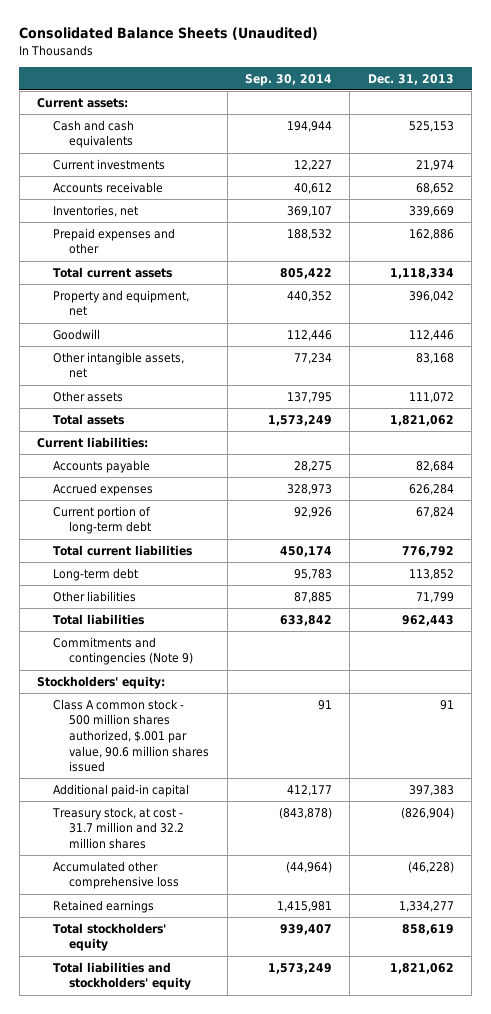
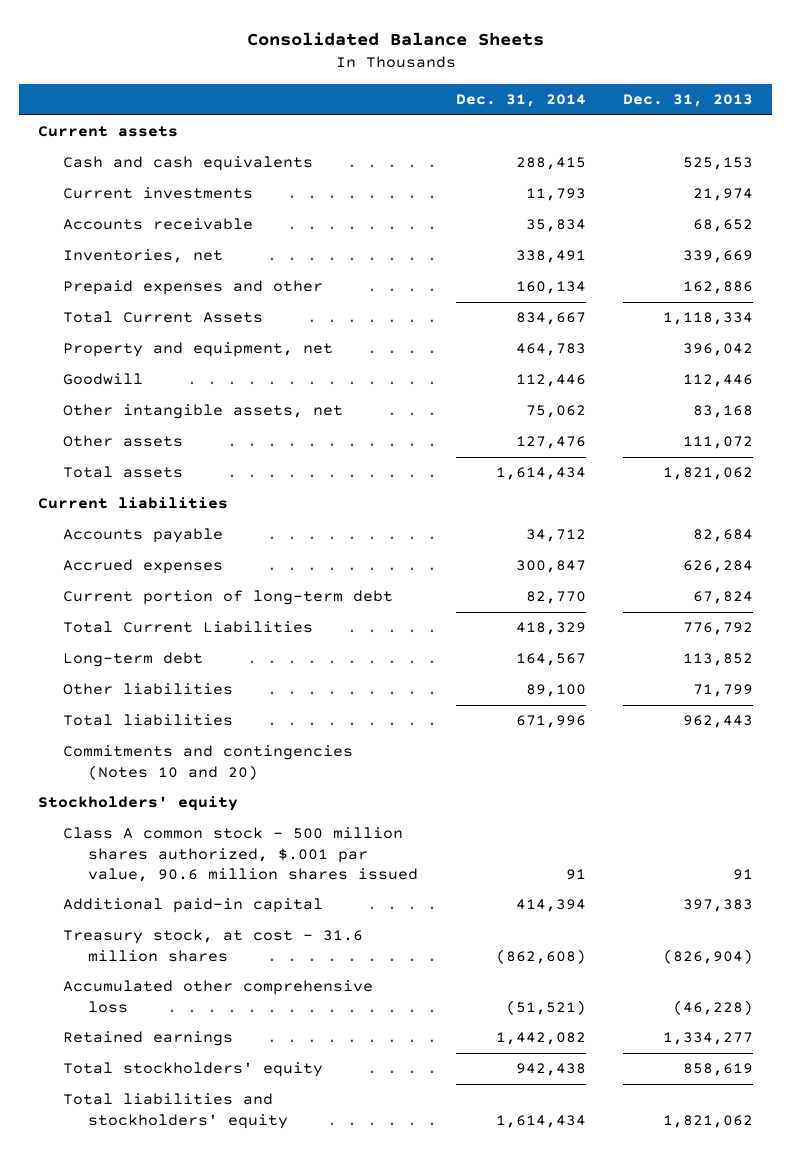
- Consolidated Balance Sheets (Unaudited)
+ Consolidated Balance Sheets
- | Sep. 30, 2014 | Dec. 31, 2013
+ | Dec. 31, 2014 | Dec. 31, 2013
- Current assets:
+ Current assets
- Total current assets | 805,422 | 1,118,334
+ Total Current Assets | 834,667 | 1,118,334
- Current liabilities:
+ Current liabilities
- Total current liabilities | 450,174 | 776,792
+ Total Current Liabilities | 418,329 | 776,792
- Commitments and contingencies (Note 9)
- Stockholders' equity:
+ Commitments and contingencies (Notes 10 and 20)
+ Stockholders' equity
- Treasury stock, at cost - 31.7 million and 32.2 million shares | (843,878) | (826,904)
+ Treasury stock, at cost - 31.6 million shares | (862,608) | (826,904)

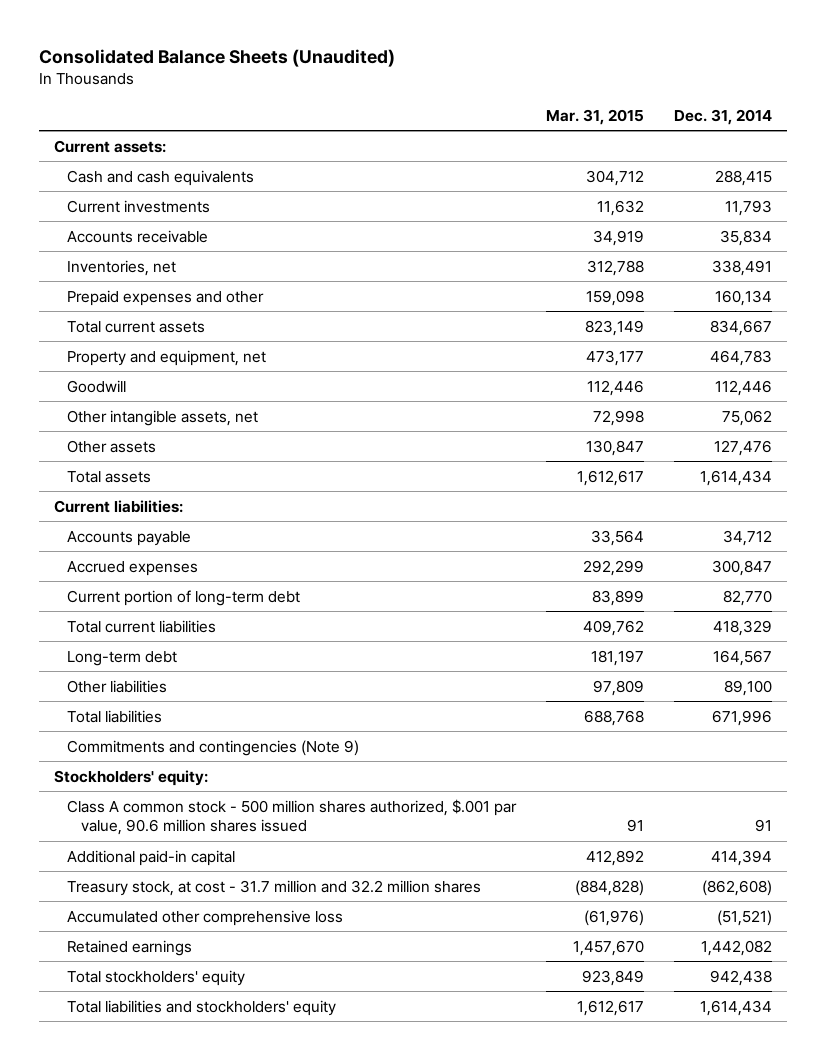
- Consolidated Balance Sheets
+ Consolidated Balance Sheets (Unaudited)
- | Dec. 31, 2014 | Dec. 31, 2013
+ | Mar. 31, 2015 | Dec. 31, 2014
- Current assets
+ Current assets:
- Total Current Assets | 834,667 | 1,118,334
+ Total current assets | 823,149 | 834,667
- Current liabilities
+ Current liabilities:
- Total Current Liabilities | 418,329 | 776,792
+ Total current liabilities | 409,762 | 418,329
- Commitments and contingencies (Notes 10 and 20)
- Stockholders' equity
+ Commitments and contingencies (Note 9)
+ Stockholders' equity:
- Treasury stock, at cost - 31.6 million shares | (862,608) | (826,904)
+ Treasury stock, at cost - 31.7 million and 32.2 million shares | (884,828) | (862,608)

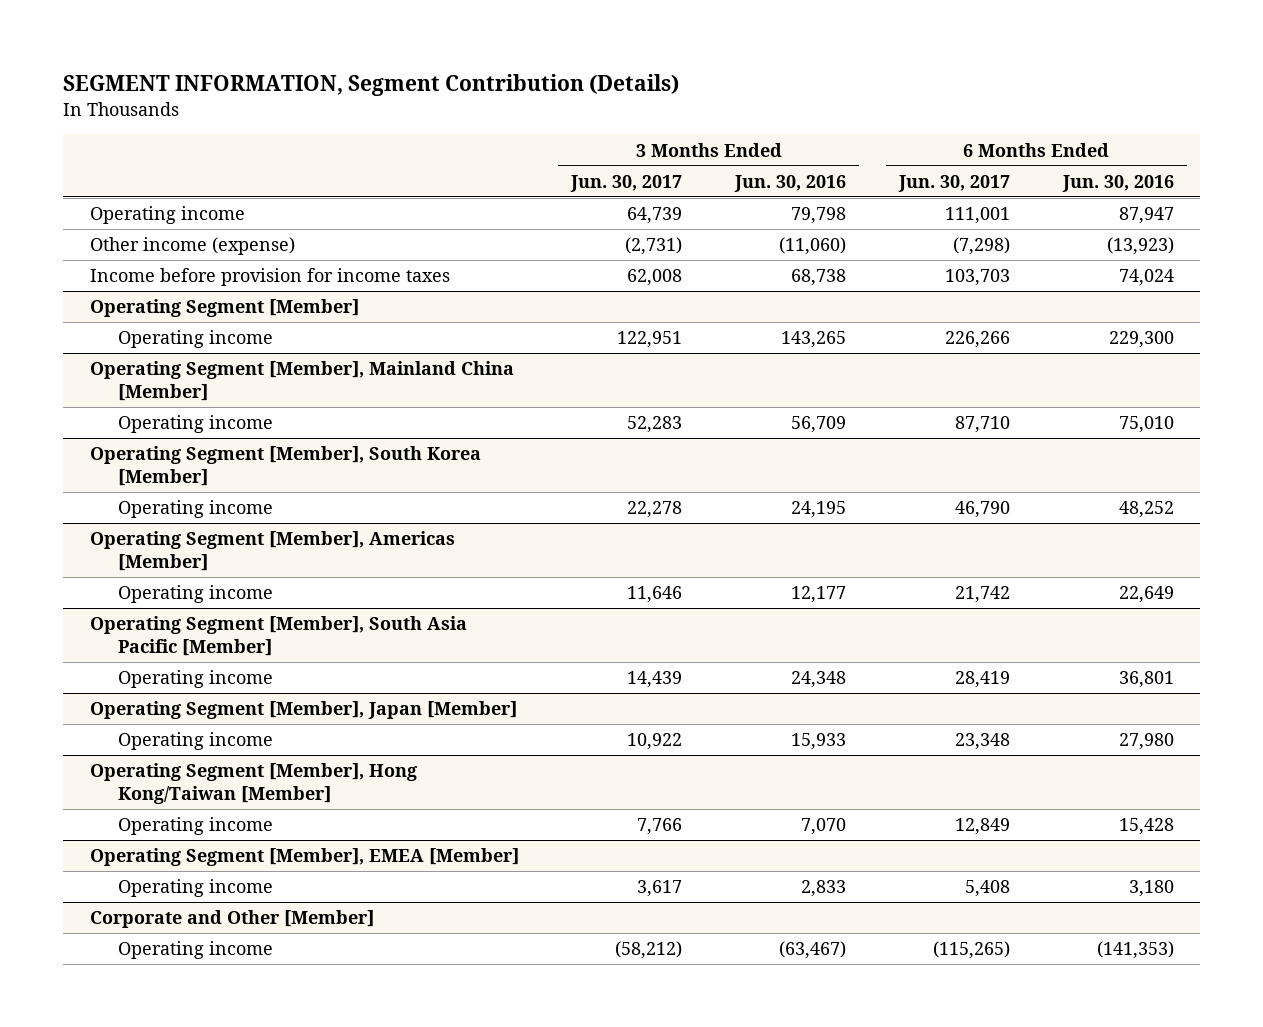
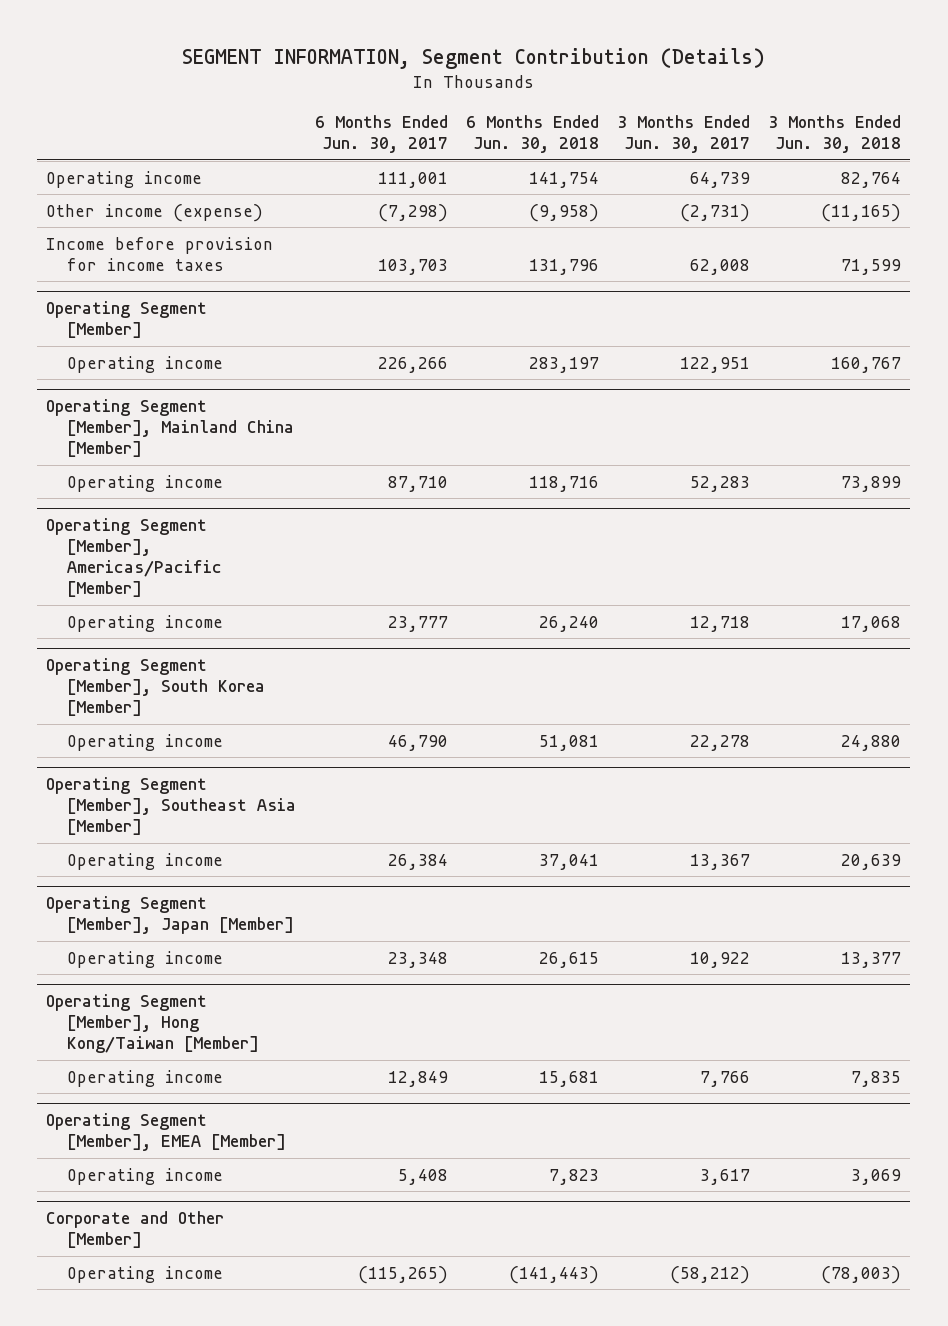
- | 3 Months Ended Jun. 30, 2017 | 3 Months Ended Jun. 30, 2016 | 6 Months Ended Jun. 30, 2017 | 6 Months Ended Jun. 30, 2016
+ | 6 Months Ended Jun. 30, 2017 | 6 Months Ended Jun. 30, 2018 | 3 Months Ended Jun. 30, 2017 | 3 Months Ended Jun. 30, 2018
+ Operating Segment [Member], Americas/Pacific [Member]
+ Operating income | 23,777 | 26,240 | 12,718 | 17,068
- Operating Segment [Member], Americas [Member]
- Operating income | 11,646 | 12,177 | 21,742 | 22,649
- Operating Segment [Member], South Asia Pacific [Member]
- Operating income | 14,439 | 24,348 | 28,419 | 36,801
+ Operating Segment [Member], Southeast Asia [Member]
+ Operating income | 26,384 | 37,041 | 13,367 | 20,639

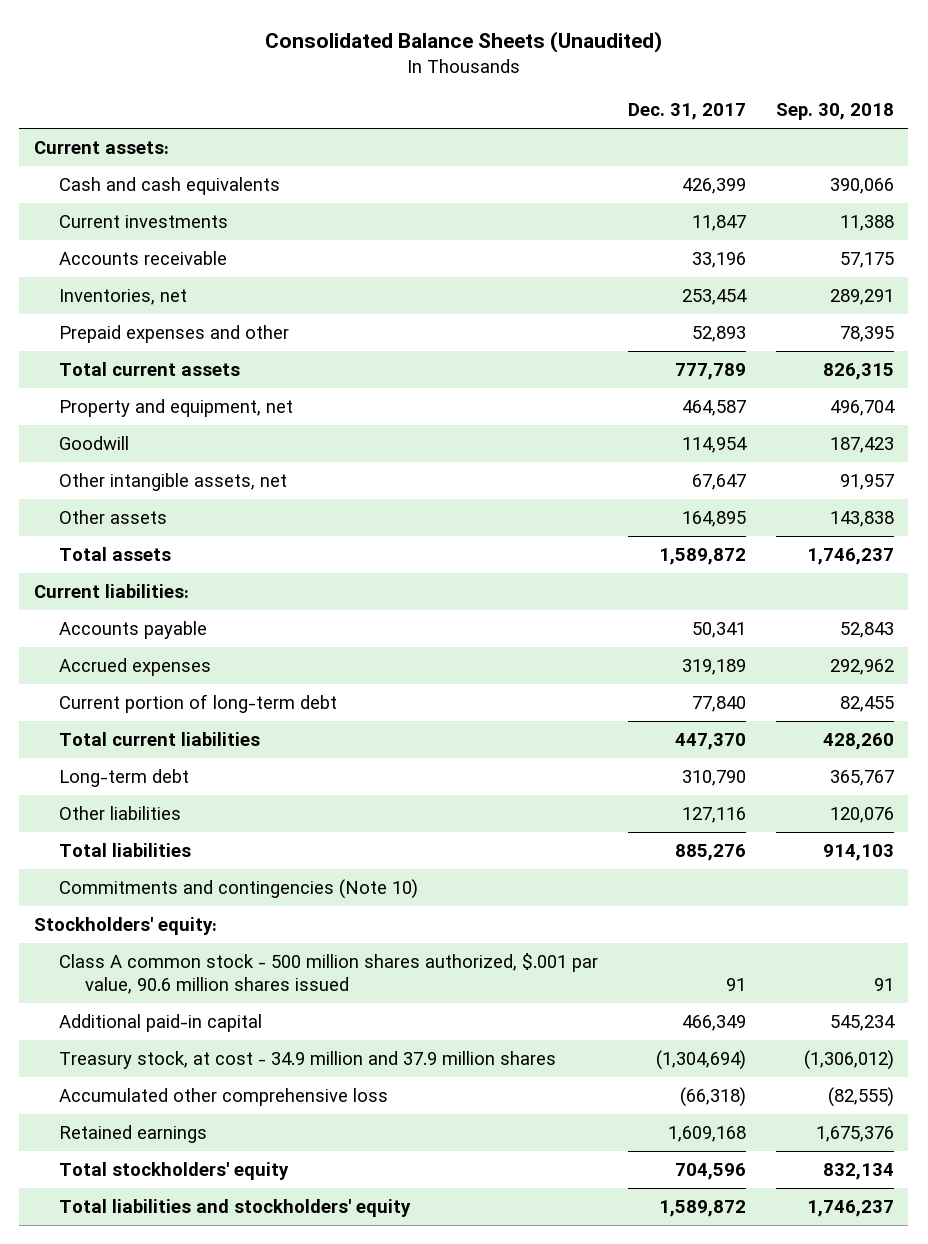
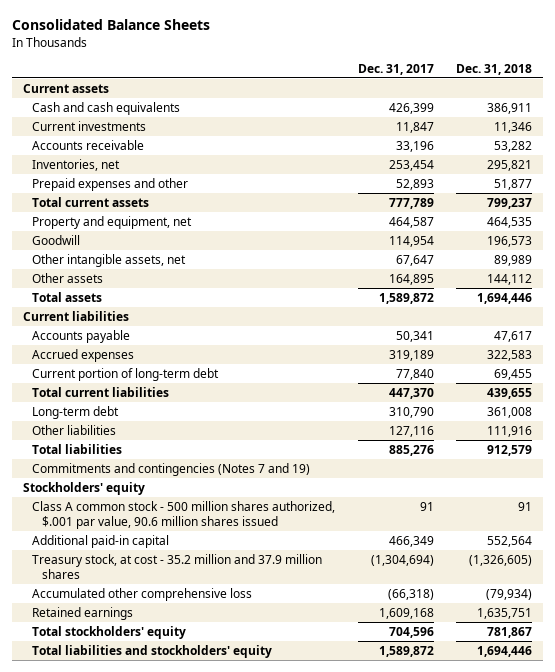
- Consolidated Balance Sheets (Unaudited)
+ Consolidated Balance Sheets
- | Dec. 31, 2017 | Sep. 30, 2018
+ | Dec. 31, 2017 | Dec. 31, 2018
- Current assets:
+ Current assets
- Current liabilities:
+ Current liabilities
- Commitments and contingencies (Note 10)
- Stockholders' equity:
+ Commitments and contingencies (Notes 7 and 19)
+ Stockholders' equity
- Treasury stock, at cost - 34.9 million and 37.9 million shares | (1,304,694) | (1,306,012)
+ Treasury stock, at cost - 35.2 million and 37.9 million shares | (1,304,694) | (1,326,605)

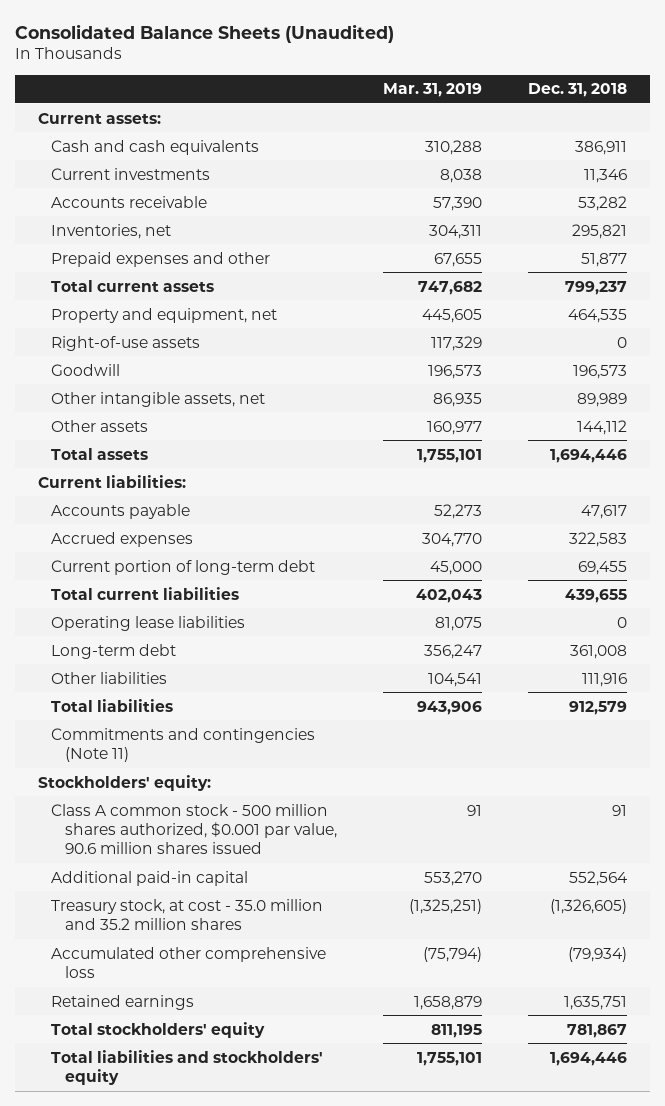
- Consolidated Balance Sheets
+ Consolidated Balance Sheets (Unaudited)
- | Dec. 31, 2017 | Dec. 31, 2018
+ | Mar. 31, 2019 | Dec. 31, 2018
- Current assets
+ Current assets:
+ Right-of-use assets | 117,329 | 0
- Current liabilities
+ Current liabilities:
+ Operating lease liabilities | 81,075 | 0
- Commitments and contingencies (Notes 7 and 19)
- Stockholders' equity
- Class A common stock - 500 million shares authorized, $.001 par value, 90.6 million shares issued | 91 | 91
+ Commitments and contingencies (Note 11)
+ Stockholders' equity:
+ Class A common stock - 500 million shares authorized, $0.001 par value, 90.6 million shares issued | 91 | 91
- Treasury stock, at cost - 35.2 million and 37.9 million shares | (1,304,694) | (1,326,605)
+ Treasury stock, at cost - 35.0 million and 35.2 million shares | (1,325,251) | (1,326,605)

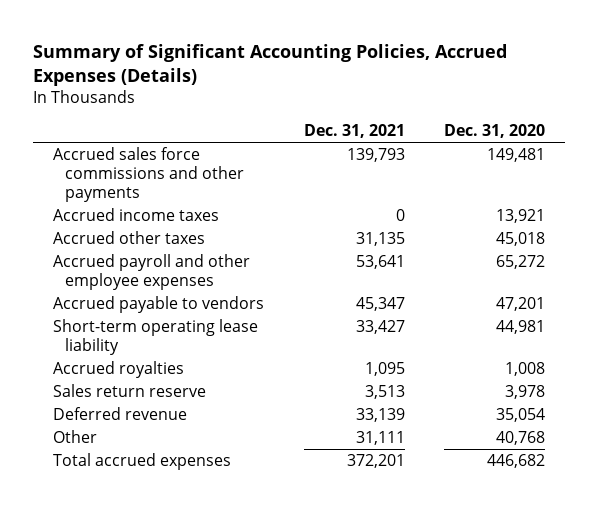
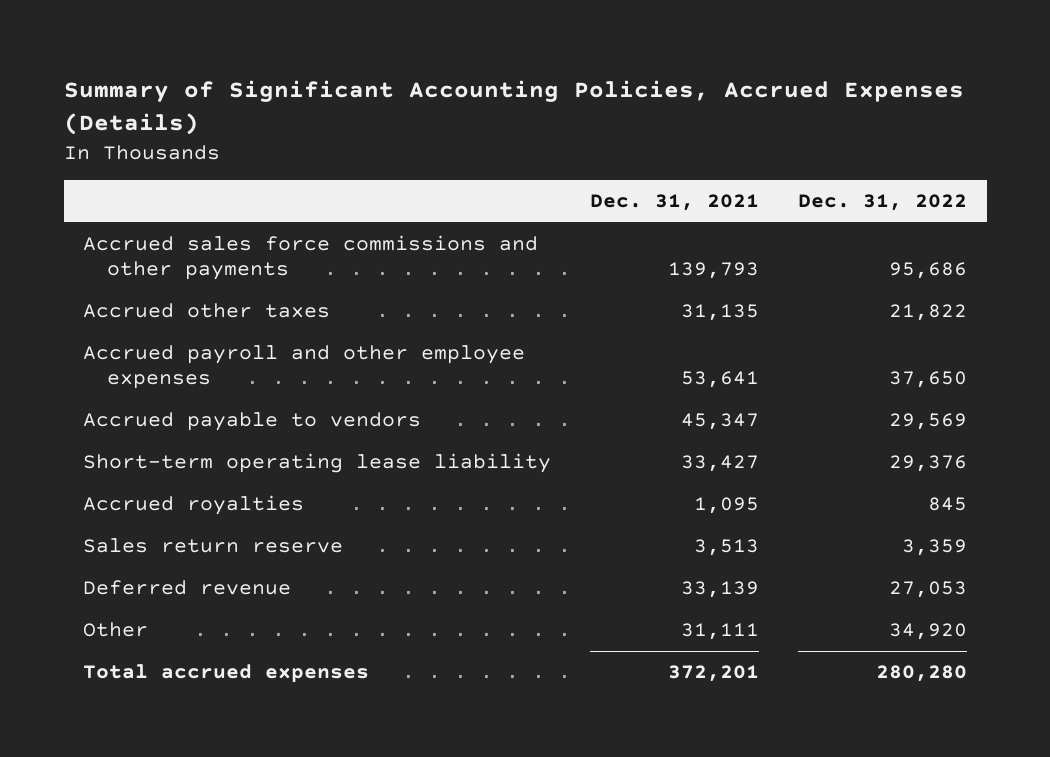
- | Dec. 31, 2021 | Dec. 31, 2020
+ | Dec. 31, 2021 | Dec. 31, 2022
- Accrued income taxes | 0 | 13,921

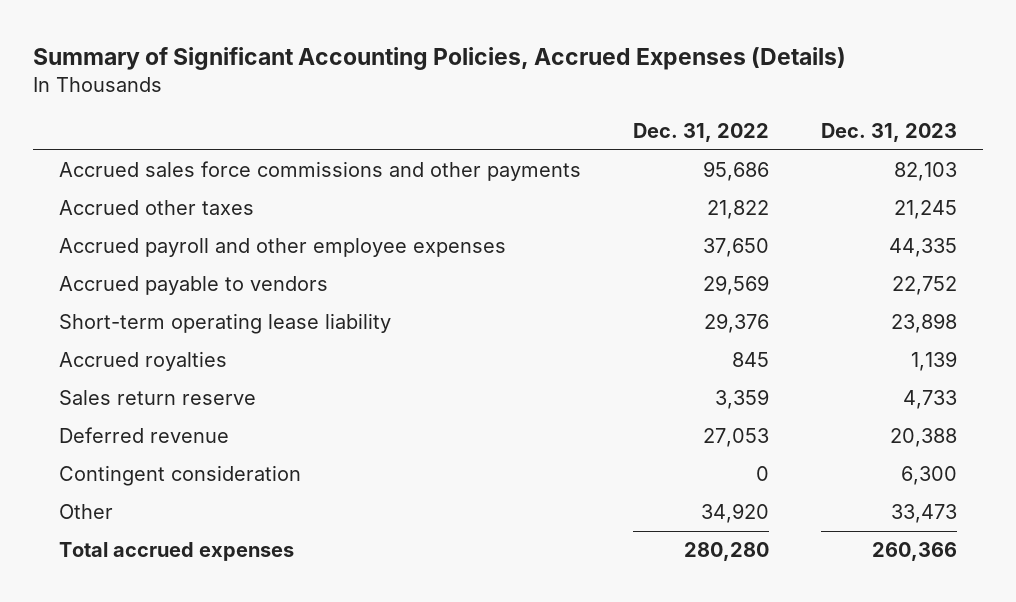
- | Dec. 31, 2021 | Dec. 31, 2022
+ | Dec. 31, 2022 | Dec. 31, 2023
+ Contingent consideration | 0 | 6,300

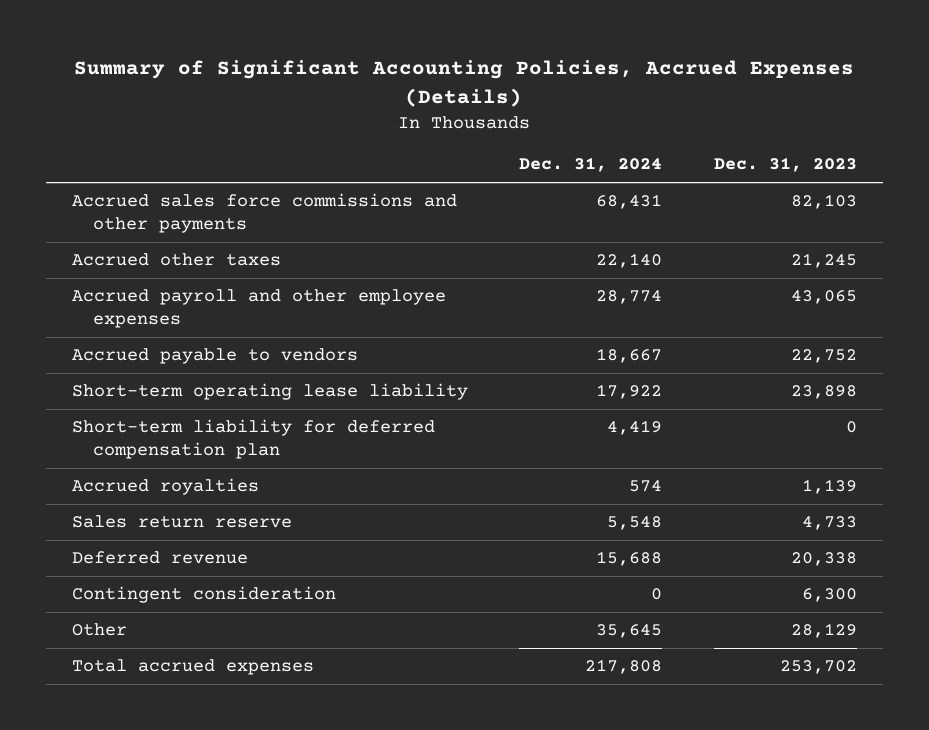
- | Dec. 31, 2022 | Dec. 31, 2023
+ | Dec. 31, 2024 | Dec. 31, 2023
- Accrued payroll and other employee expenses | 37,650 | 44,335
+ Accrued payroll and other employee expenses | 28,774 | 43,065
+ Short-term liability for deferred compensation plan | 4,419 | 0
- Deferred revenue | 27,053 | 20,388
+ Deferred revenue | 15,688 | 20,338
- Other | 34,920 | 33,473
- Total accrued expenses | 280,280 | 260,366
+ Other | 35,645 | 28,129
+ Total accrued expenses | 217,808 | 253,702

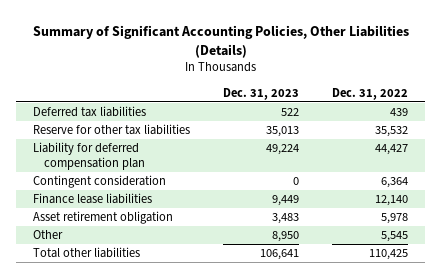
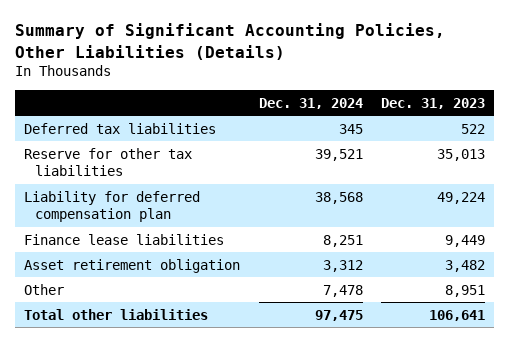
- | Dec. 31, 2023 | Dec. 31, 2022
+ | Dec. 31, 2024 | Dec. 31, 2023
- Contingent consideration | 0 | 6,364
- Asset retirement obligation | 3,483 | 5,978
- Other | 8,950 | 5,545
+ Asset retirement obligation | 3,312 | 3,482
+ Other | 7,478 | 8,951

